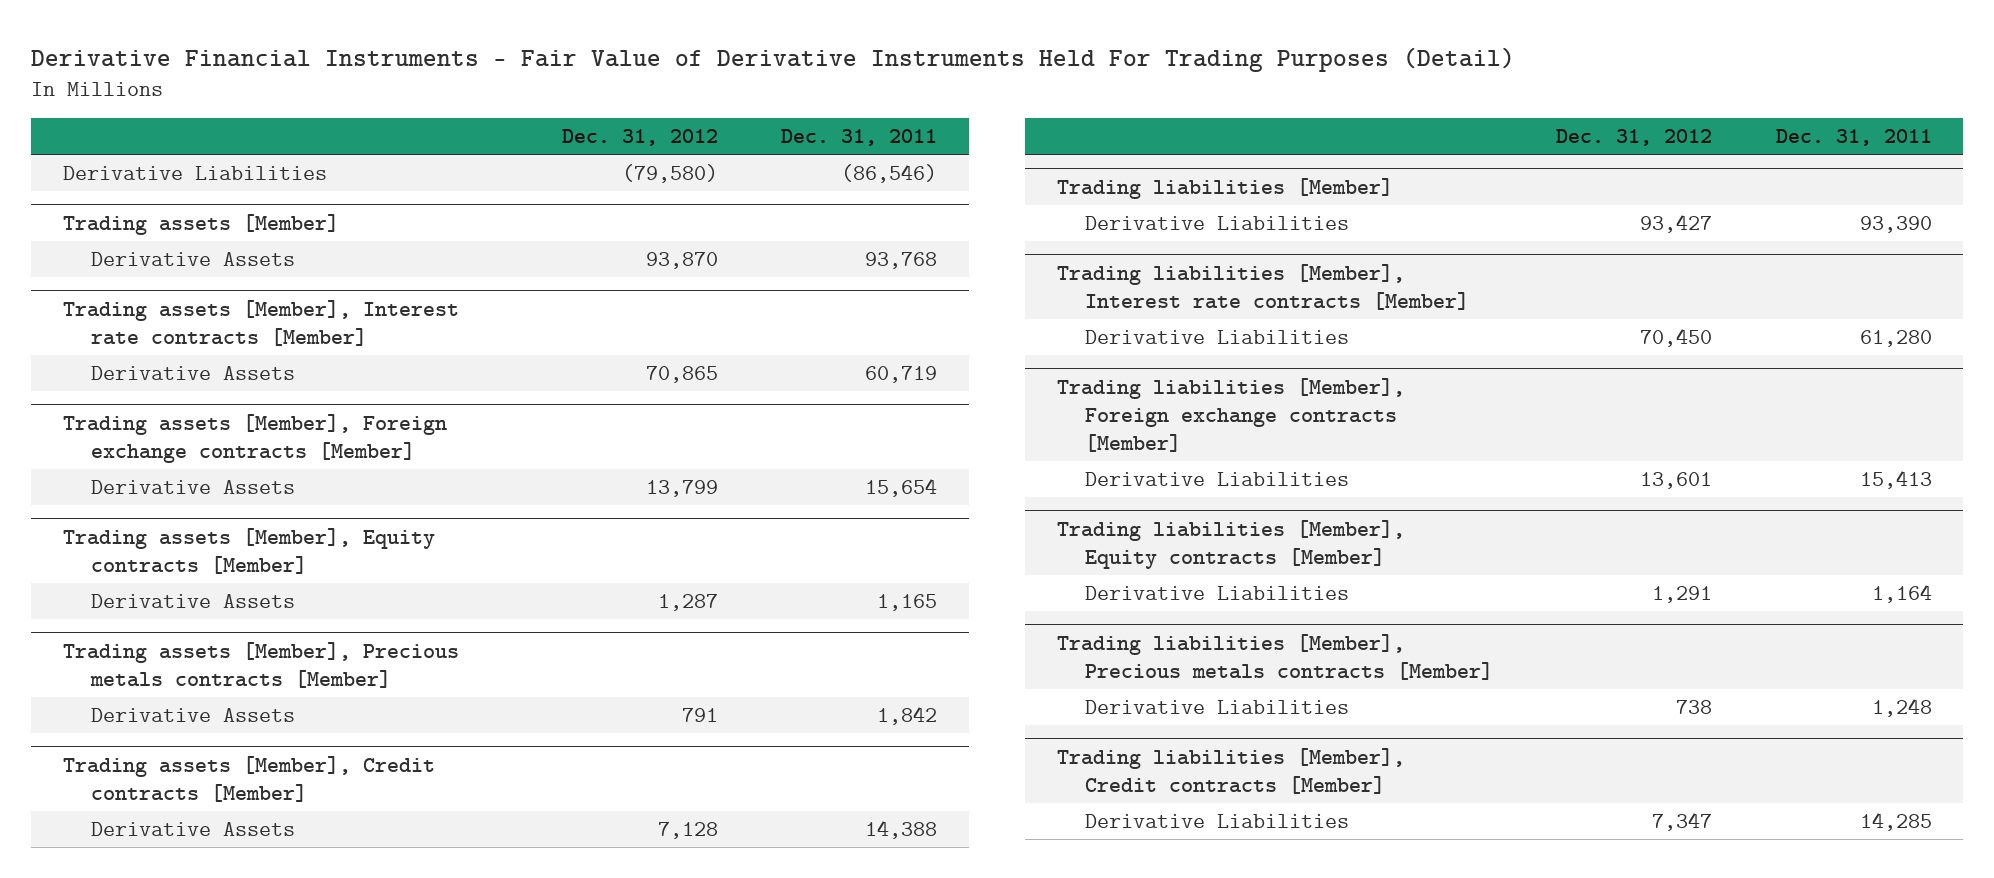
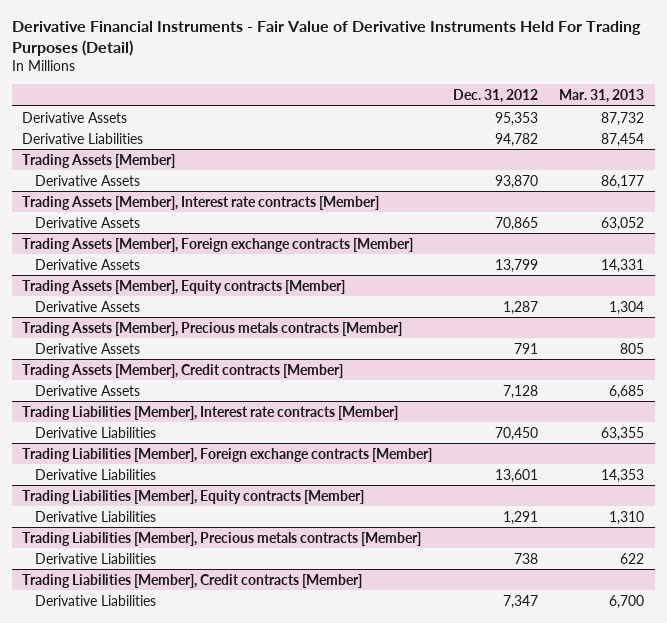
- | Dec. 31, 2012 | Dec. 31, 2011
+ | Dec. 31, 2012 | Mar. 31, 2013
- Derivative Liabilities | (79,580) | (86,546)
- Trading assets [Member]
+ Derivative Assets | 95,353 | 87,732
+ Derivative Liabilities | 94,782 | 87,454
+ Trading Assets [Member]
- Trading assets [Member], Interest rate contracts [Member]
+ Trading Assets [Member], Interest rate contracts [Member]
- Trading assets [Member], Foreign exchange contracts [Member]
+ Trading Assets [Member], Foreign exchange contracts [Member]
- Trading assets [Member], Equity contracts [Member]
+ Trading Assets [Member], Equity contracts [Member]
- Trading assets [Member], Precious metals contracts [Member]
+ Trading Assets [Member], Precious metals contracts [Member]
- Trading assets [Member], Credit contracts [Member]
+ Trading Assets [Member], Credit contracts [Member]
- Trading liabilities [Member]
- Derivative Liabilities | 93,427 | 93,390
- Trading liabilities [Member], Interest rate contracts [Member]
+ Trading Liabilities [Member], Interest rate contracts [Member]
- Trading liabilities [Member], Foreign exchange contracts [Member]
+ Trading Liabilities [Member], Foreign exchange contracts [Member]
- Trading liabilities [Member], Equity contracts [Member]
+ Trading Liabilities [Member], Equity contracts [Member]
- Trading liabilities [Member], Precious metals contracts [Member]
+ Trading Liabilities [Member], Precious metals contracts [Member]
- Trading liabilities [Member], Credit contracts [Member]
+ Trading Liabilities [Member], Credit contracts [Member]

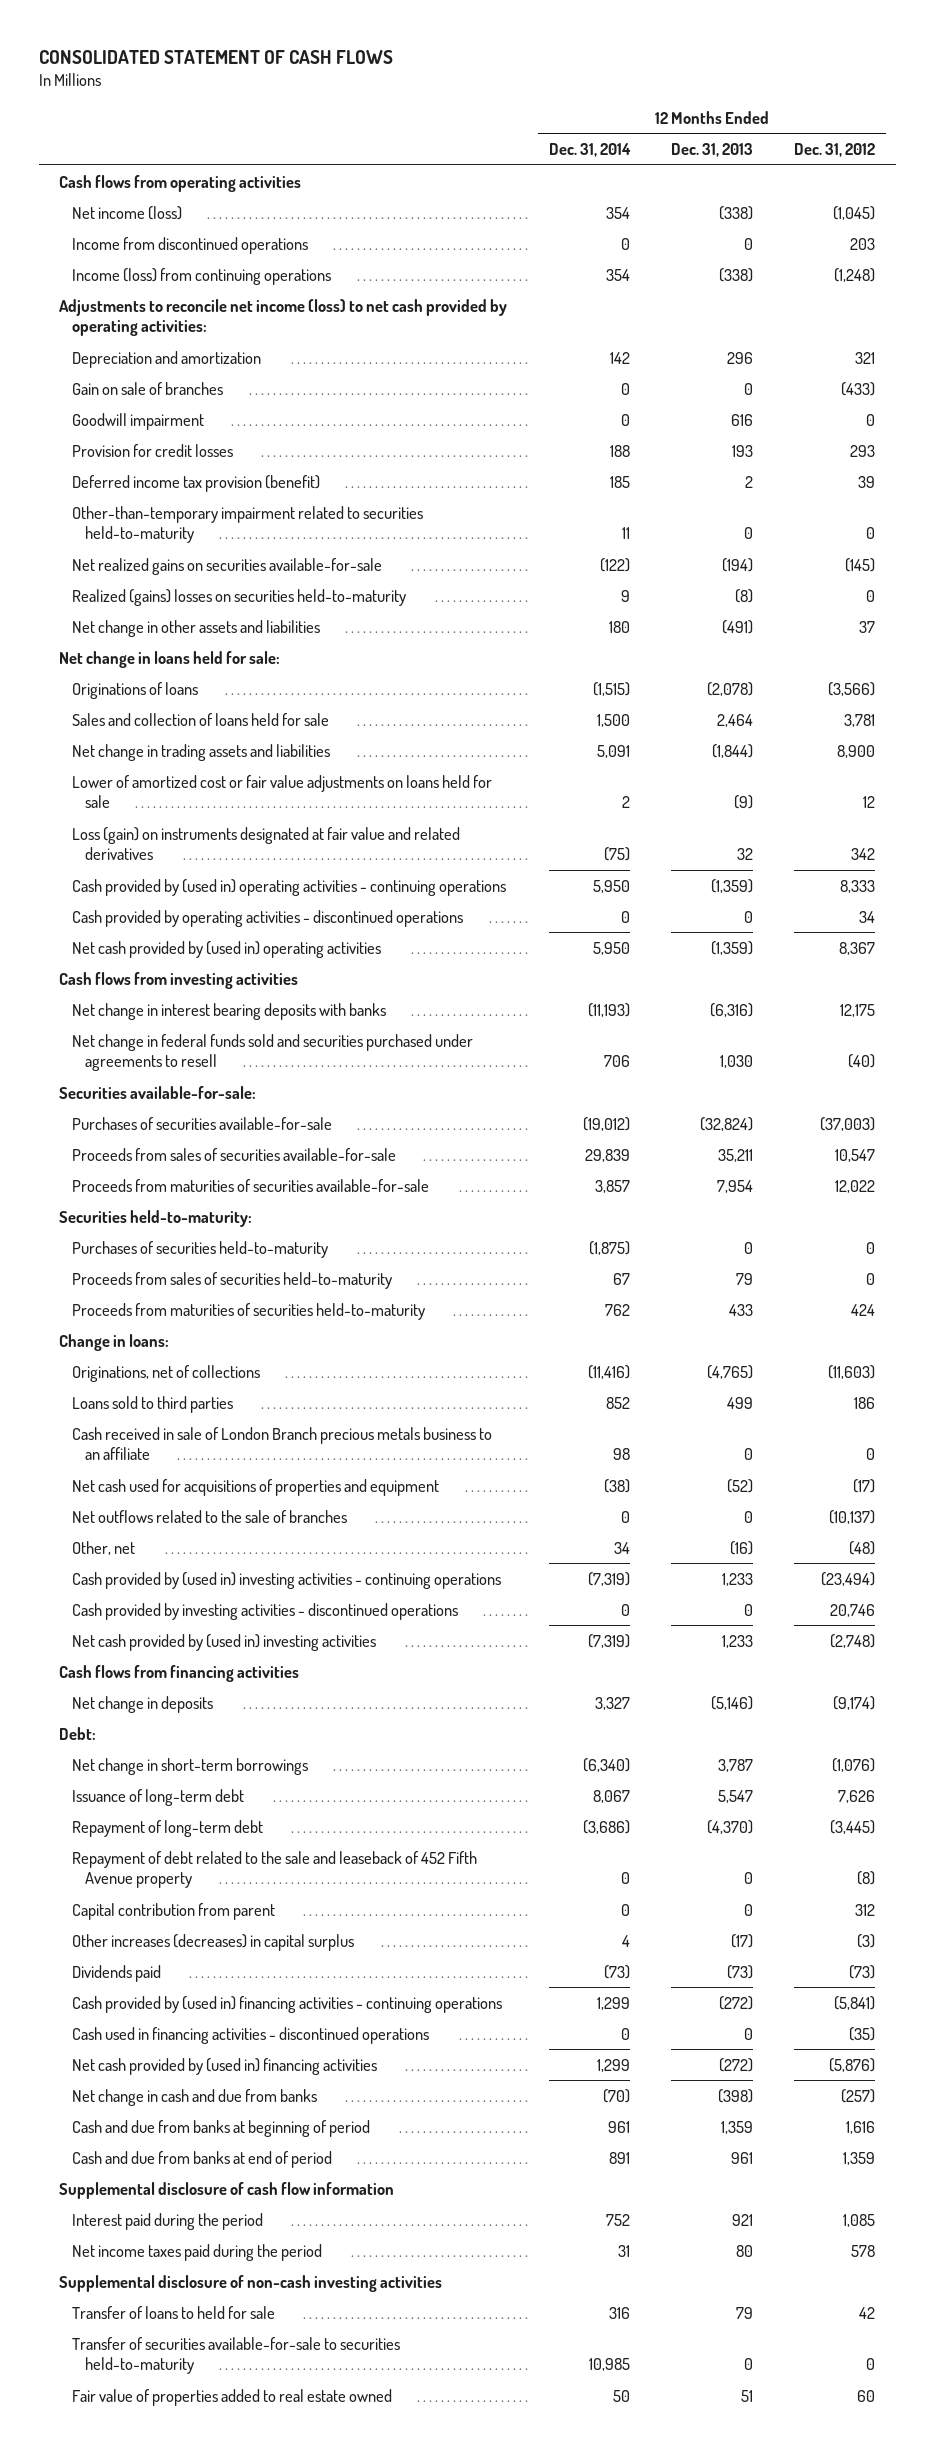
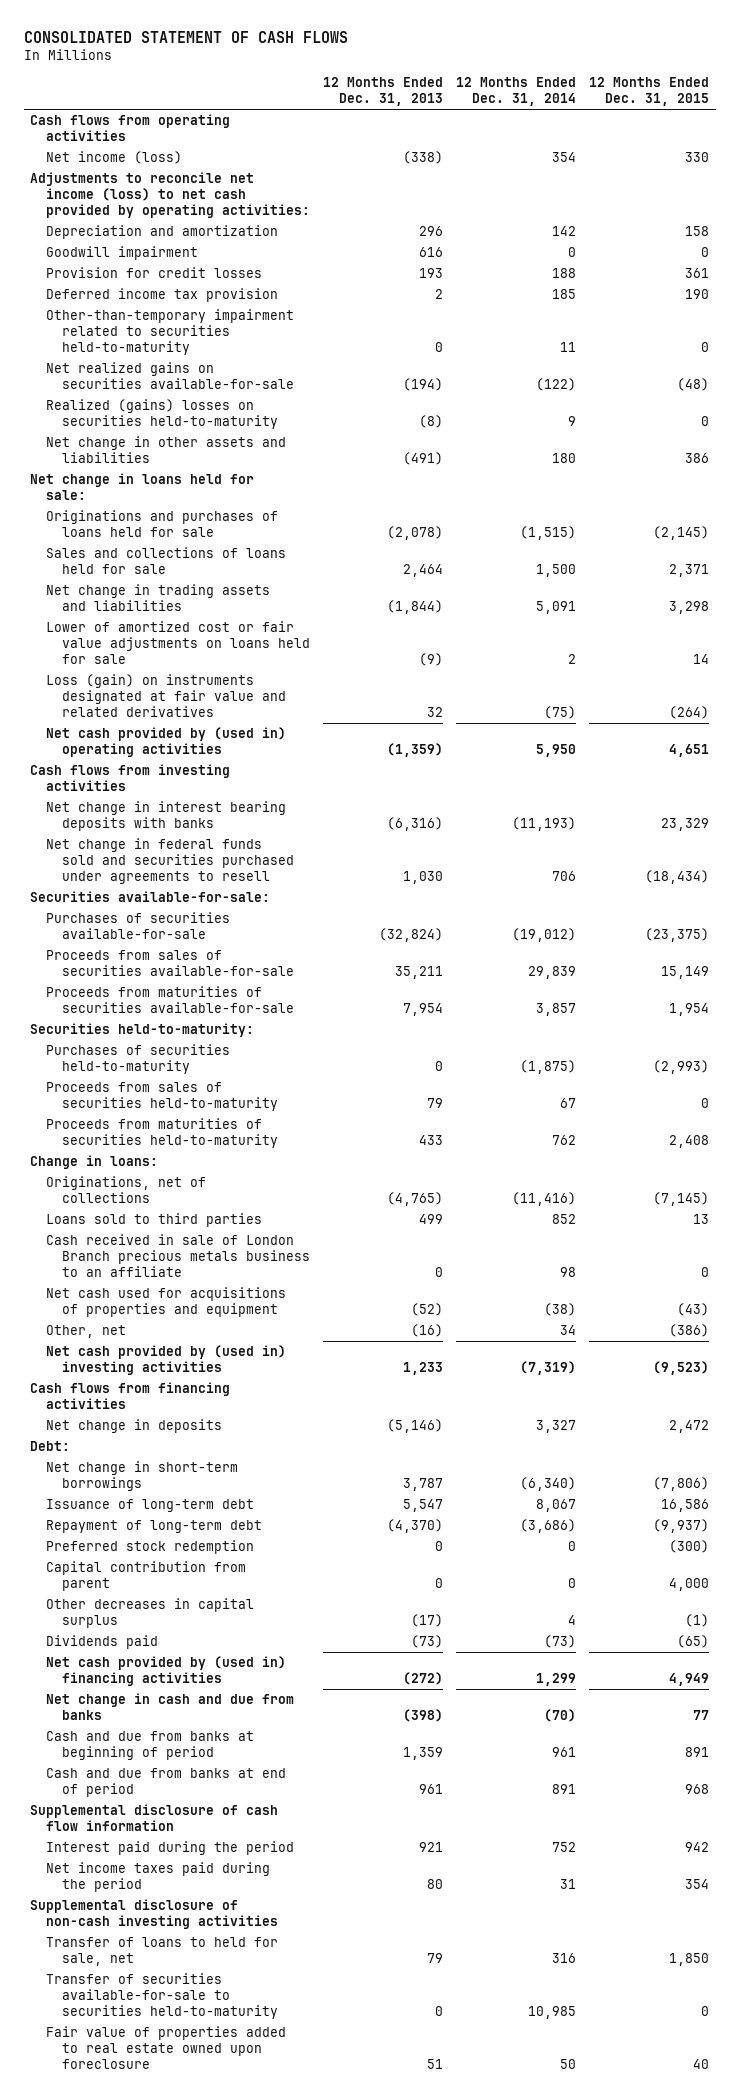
- | 12 Months Ended Dec. 31, 2014 | 12 Months Ended Dec. 31, 2013 | 12 Months Ended Dec. 31, 2012
+ | 12 Months Ended Dec. 31, 2013 | 12 Months Ended Dec. 31, 2014 | 12 Months Ended Dec. 31, 2015
- Income from discontinued operations | 0 | 0 | 203
- Income (loss) from continuing operations | 354 | (338) | (1,248)
- Gain on sale of branches | 0 | 0 | (433)
- Deferred income tax provision (benefit) | 185 | 2 | 39
+ Deferred income tax provision | 2 | 185 | 190
- Originations of loans | (1,515) | (2,078) | (3,566)
- Sales and collection of loans held for sale | 1,500 | 2,464 | 3,781
+ Originations and purchases of loans held for sale | (2,078) | (1,515) | (2,145)
+ Sales and collections of loans held for sale | 2,464 | 1,500 | 2,371
- Cash provided by (used in) operating activities - continuing operations | 5,950 | (1,359) | 8,333
- Cash provided by operating activities - discontinued operations | 0 | 0 | 34
- Net outflows related to the sale of branches | 0 | 0 | (10,137)
- Cash provided by (used in) investing activities - continuing operations | (7,319) | 1,233 | (23,494)
- Cash provided by investing activities - discontinued operations | 0 | 0 | 20,746
- Repayment of debt related to the sale and leaseback of 452 Fifth Avenue property | 0 | 0 | (8)
+ Preferred stock redemption | 0 | 0 | (300)
- Other increases (decreases) in capital surplus | 4 | (17) | (3)
+ Other decreases in capital surplus | (17) | 4 | (1)
- Cash provided by (used in) financing activities - continuing operations | 1,299 | (272) | (5,841)
- Cash used in financing activities - discontinued operations | 0 | 0 | (35)
- Transfer of loans to held for sale | 316 | 79 | 42
+ Transfer of loans to held for sale, net | 79 | 316 | 1,850
- Fair value of properties added to real estate owned | 50 | 51 | 60
+ Fair value of properties added to real estate owned upon foreclosure | 51 | 50 | 40

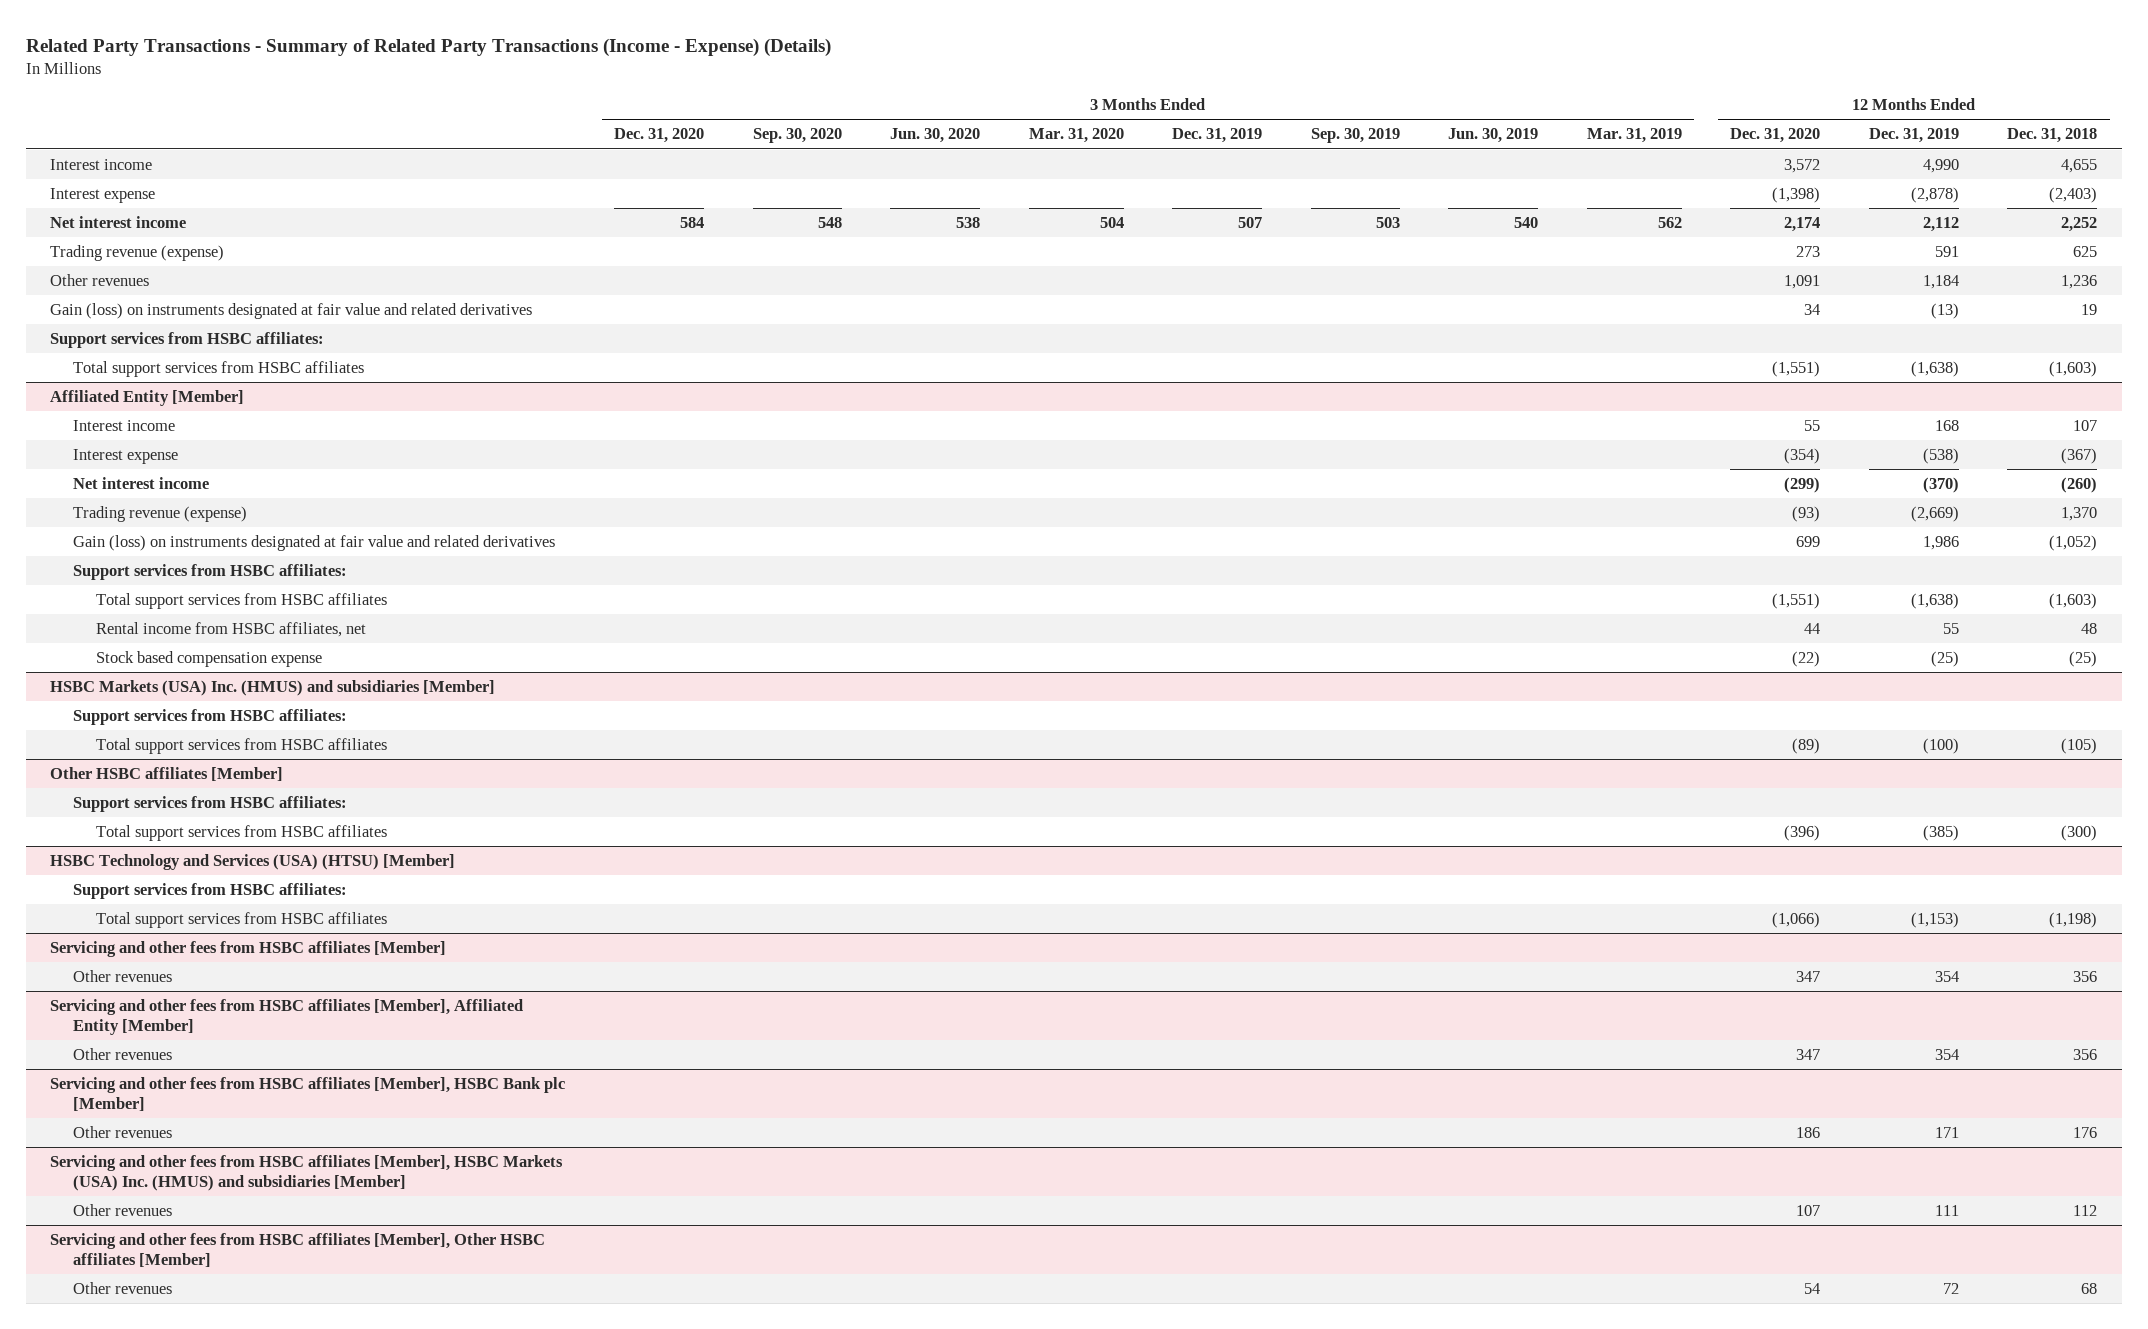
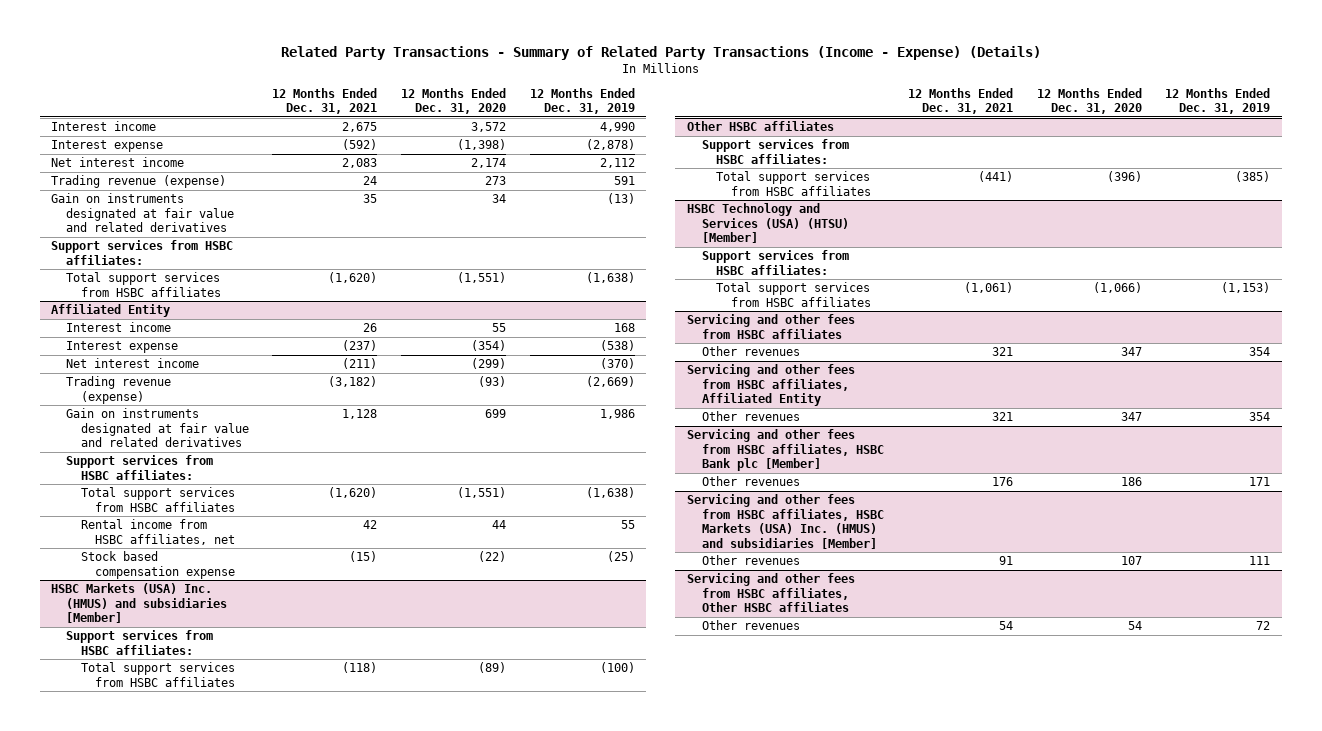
- | 3 Months Ended Dec. 31, 2020 | 3 Months Ended Sep. 30, 2020 | 3 Months Ended Jun. 30, 2020 | 3 Months Ended Mar. 31, 2020 | 3 Months Ended Dec. 31, 2019 | 3 Months Ended Sep. 30, 2019 | 3 Months Ended Jun. 30, 2019 | 3 Months Ended Mar. 31, 2019 | 12 Months Ended Dec. 31, 2020 | 12 Months Ended Dec. 31, 2019 | 12 Months Ended Dec. 31, 2018
+ | 12 Months Ended Dec. 31, 2021 | 12 Months Ended Dec. 31, 2020 | 12 Months Ended Dec. 31, 2019
- Other revenues | | | | | | | | | 1,091 | 1,184 | 1,236
- Gain (loss) on instruments designated at fair value and related derivatives | | | | | | | | | 34 | (13) | 19
+ Gain on instruments designated at fair value and related derivatives | 35 | 34 | (13)
- Affiliated Entity [Member]
+ Affiliated Entity
- Gain (loss) on instruments designated at fair value and related derivatives | | | | | | | | | 699 | 1,986 | (1,052)
+ Gain on instruments designated at fair value and related derivatives | 1,128 | 699 | 1,986
- Other HSBC affiliates [Member]
+ Other HSBC affiliates
- Servicing and other fees from HSBC affiliates [Member]
+ Servicing and other fees from HSBC affiliates
- Servicing and other fees from HSBC affiliates [Member], Affiliated Entity [Member]
+ Servicing and other fees from HSBC affiliates, Affiliated Entity
- Servicing and other fees from HSBC affiliates [Member], HSBC Bank plc [Member]
+ Servicing and other fees from HSBC affiliates, HSBC Bank plc [Member]
- Servicing and other fees from HSBC affiliates [Member], HSBC Markets (USA) Inc. (HMUS) and subsidiaries [Member]
+ Servicing and other fees from HSBC affiliates, HSBC Markets (USA) Inc. (HMUS) and subsidiaries [Member]
- Servicing and other fees from HSBC affiliates [Member], Other HSBC affiliates [Member]
+ Servicing and other fees from HSBC affiliates, Other HSBC affiliates

